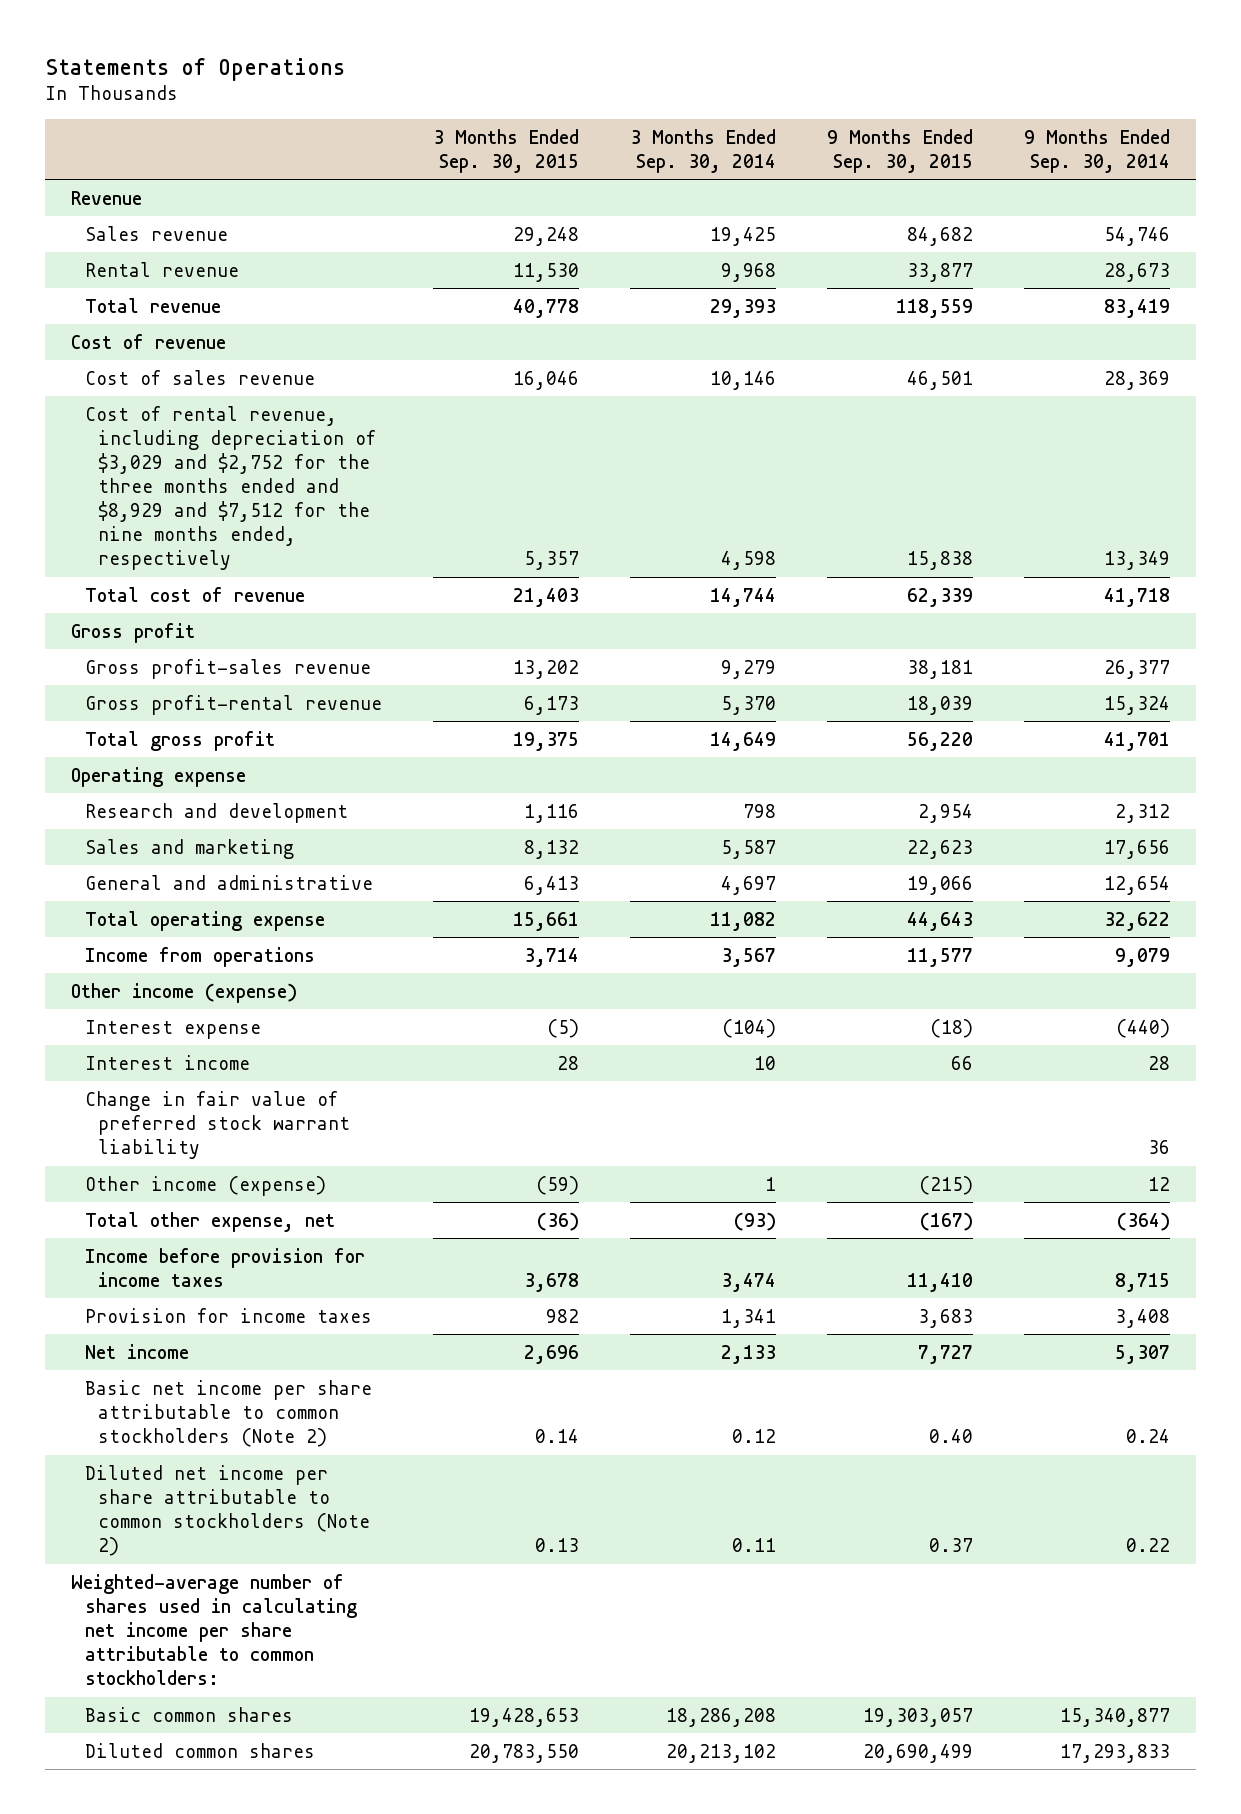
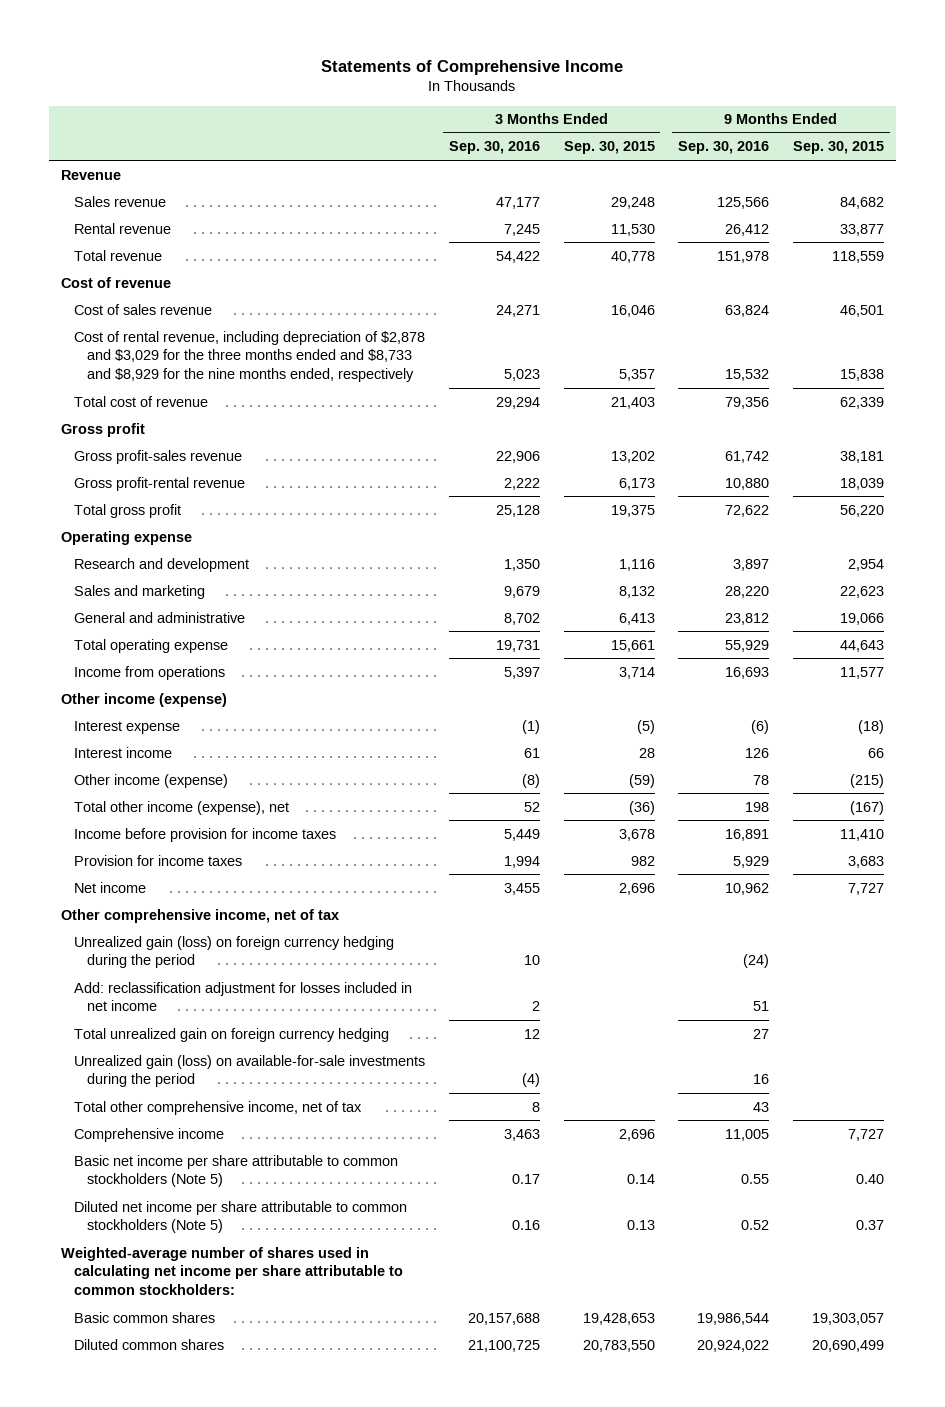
- Statements of Operations
+ Statements of Comprehensive Income
- | 3 Months Ended Sep. 30, 2015 | 3 Months Ended Sep. 30, 2014 | 9 Months Ended Sep. 30, 2015 | 9 Months Ended Sep. 30, 2014
+ | 3 Months Ended Sep. 30, 2016 | 3 Months Ended Sep. 30, 2015 | 9 Months Ended Sep. 30, 2016 | 9 Months Ended Sep. 30, 2015
- Cost of rental revenue, including depreciation of $3,029 and $2,752 for the three months ended and $8,929 and $7,512 for the nine months ended, respectively | 5,357 | 4,598 | 15,838 | 13,349
+ Cost of rental revenue, including depreciation of $2,878 and $3,029 for the three months ended and $8,733 and $8,929 for the nine months ended, respectively | 5,023 | 5,357 | 15,532 | 15,838
- Change in fair value of preferred stock warrant liability | | | | 36
- Total other expense, net | (36) | (93) | (167) | (364)
+ Total other income (expense), net | 52 | (36) | 198 | (167)
- Basic net income per share attributable to common stockholders (Note 2) | 0.14 | 0.12 | 0.40 | 0.24
- Diluted net income per share attributable to common stockholders (Note 2) | 0.13 | 0.11 | 0.37 | 0.22
+ Other comprehensive income, net of tax
+ Unrealized gain (loss) on foreign currency hedging during the period | 10 | | (24) |
+ Add: reclassification adjustment for losses included in net income | 2 | | 51 |
+ Total unrealized gain on foreign currency hedging | 12 | | 27 |
+ Unrealized gain (loss) on available-for-sale investments during the period | (4) | | 16 |
+ Total other comprehensive income, net of tax | 8 | | 43 |
+ Comprehensive income | 3,463 | 2,696 | 11,005 | 7,727
+ Basic net income per share attributable to common stockholders (Note 5) | 0.17 | 0.14 | 0.55 | 0.40
+ Diluted net income per share attributable to common stockholders (Note 5) | 0.16 | 0.13 | 0.52 | 0.37

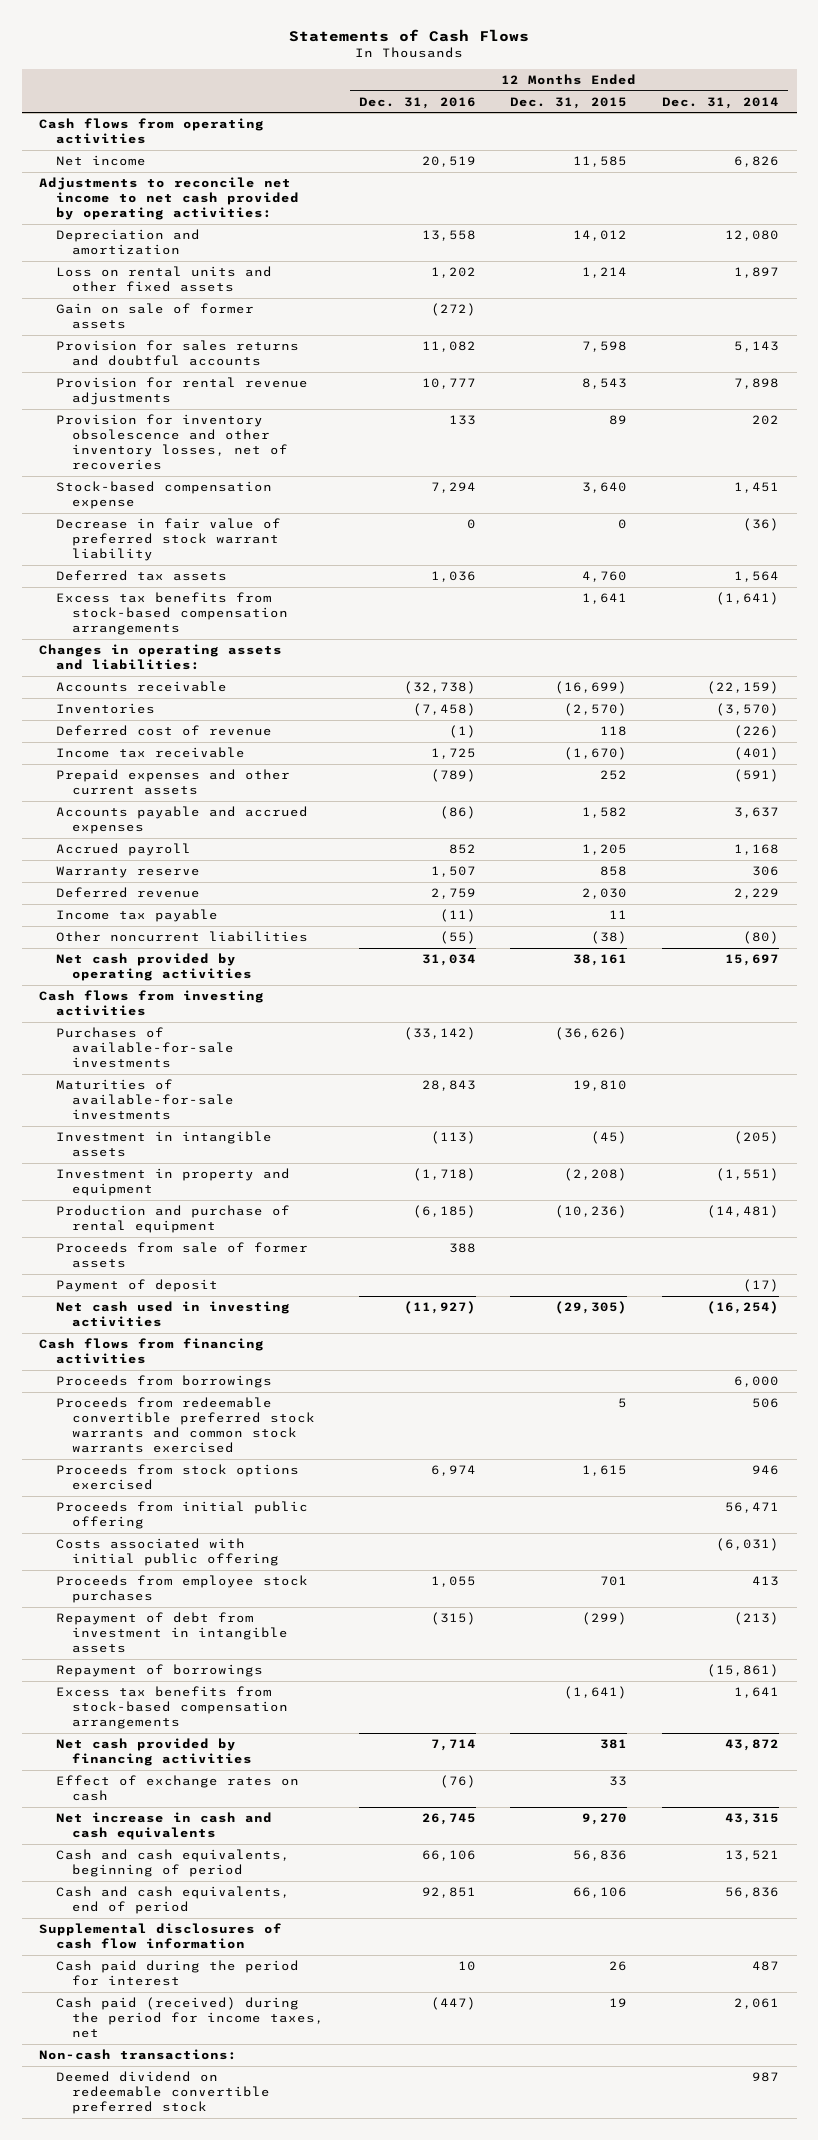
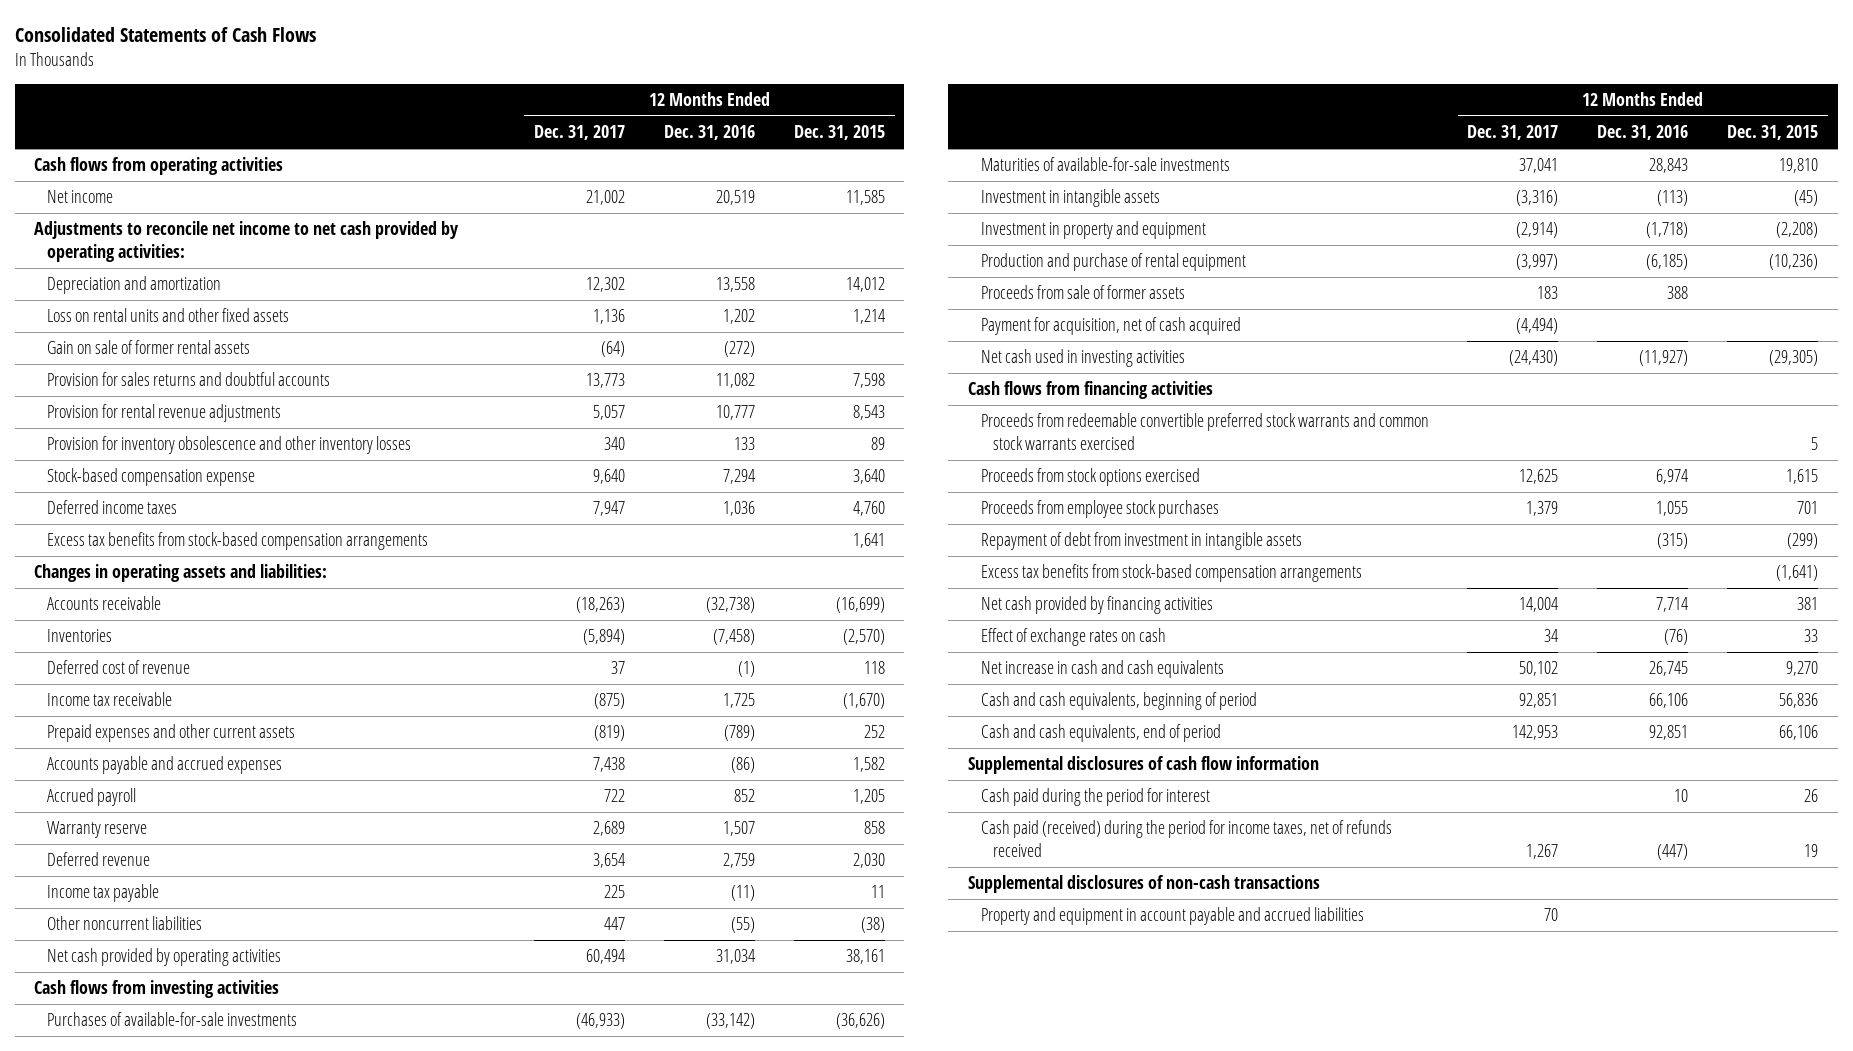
- Statements of Cash Flows
+ Consolidated Statements of Cash Flows
- | 12 Months Ended Dec. 31, 2016 | 12 Months Ended Dec. 31, 2015 | 12 Months Ended Dec. 31, 2014
+ | 12 Months Ended Dec. 31, 2017 | 12 Months Ended Dec. 31, 2016 | 12 Months Ended Dec. 31, 2015
- Gain on sale of former assets | (272) | |
+ Gain on sale of former rental assets | (64) | (272) |
- Provision for inventory obsolescence and other inventory losses, net of recoveries | 133 | 89 | 202
+ Provision for inventory obsolescence and other inventory losses | 340 | 133 | 89
- Decrease in fair value of preferred stock warrant liability | 0 | 0 | (36)
- Deferred tax assets | 1,036 | 4,760 | 1,564
+ Deferred income taxes | 7,947 | 1,036 | 4,760
- Payment of deposit | | | (17)
+ Payment for acquisition, net of cash acquired | (4,494) | |
- Proceeds from borrowings | | | 6,000
- Proceeds from initial public offering | | | 56,471
- Costs associated with initial public offering | | | (6,031)
- Repayment of borrowings | | | (15,861)
- Cash paid (received) during the period for income taxes, net | (447) | 19 | 2,061
- Non-cash transactions:
- Deemed dividend on redeemable convertible preferred stock | | | 987
+ Cash paid (received) during the period for income taxes, net of refunds received | 1,267 | (447) | 19
+ Supplemental disclosures of non-cash transactions
+ Property and equipment in account payable and accrued liabilities | 70 | |

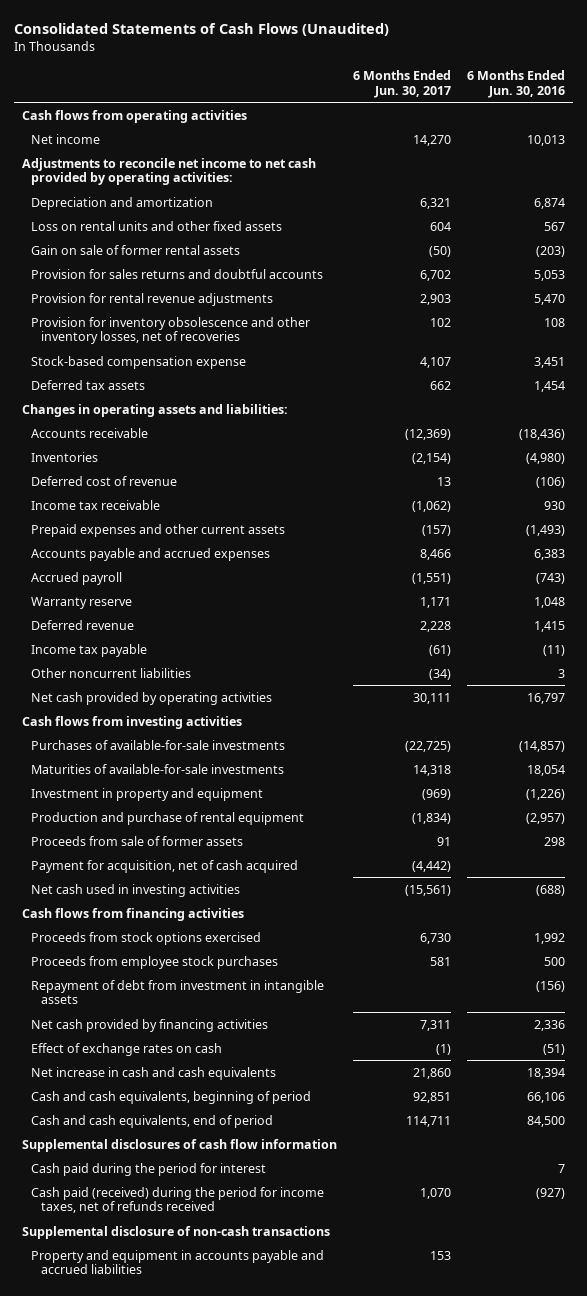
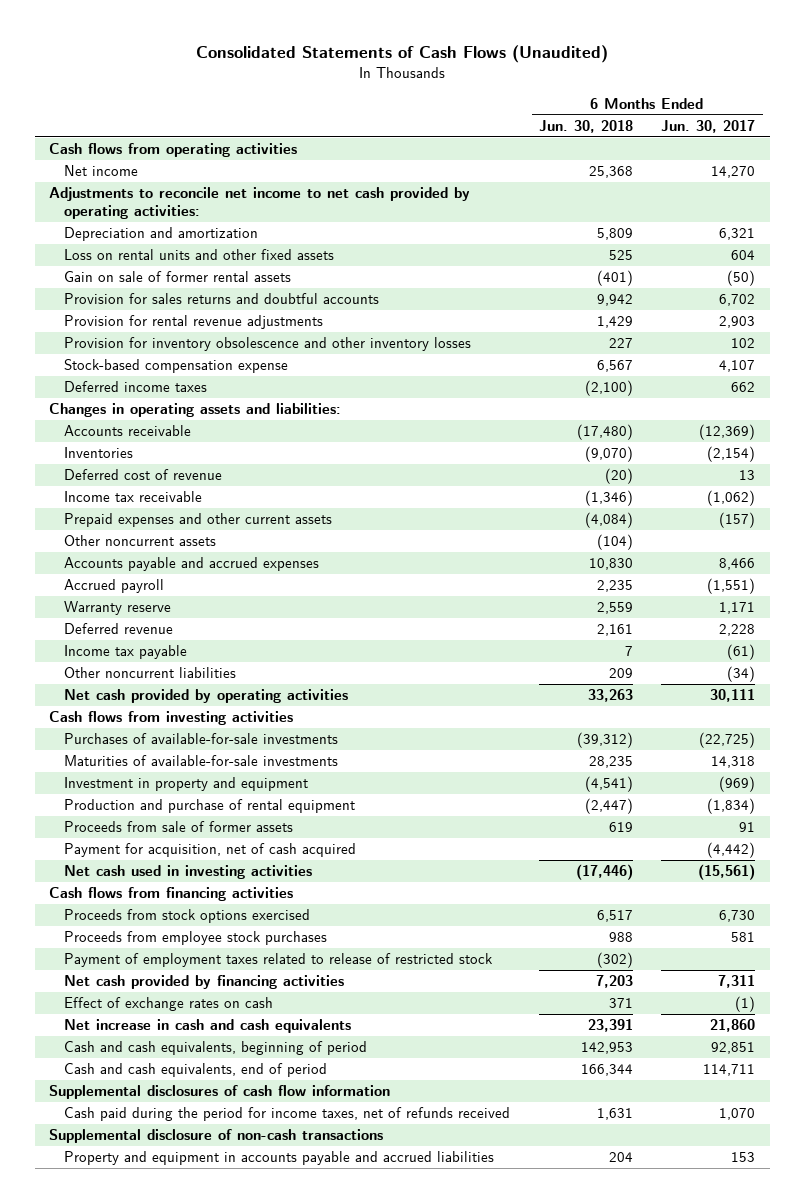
- | 6 Months Ended Jun. 30, 2017 | 6 Months Ended Jun. 30, 2016
+ | 6 Months Ended Jun. 30, 2018 | 6 Months Ended Jun. 30, 2017
- Provision for inventory obsolescence and other inventory losses, net of recoveries | 102 | 108
+ Provision for inventory obsolescence and other inventory losses | 227 | 102
- Deferred tax assets | 662 | 1,454
+ Deferred income taxes | (2,100) | 662
+ Other noncurrent assets | (104) |
- Repayment of debt from investment in intangible assets | | (156)
+ Payment of employment taxes related to release of restricted stock | (302) |
- Cash paid during the period for interest | | 7
- Cash paid (received) during the period for income taxes, net of refunds received | 1,070 | (927)
+ Cash paid during the period for income taxes, net of refunds received | 1,631 | 1,070

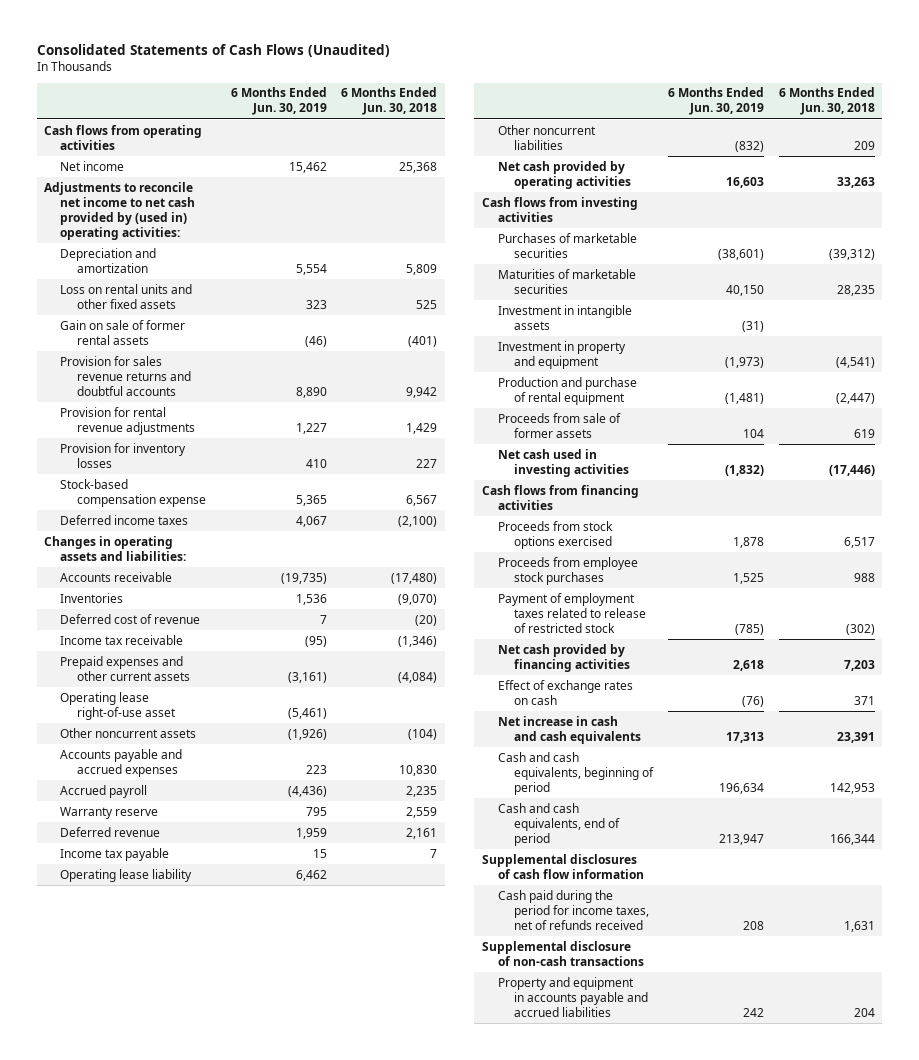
- | 6 Months Ended Jun. 30, 2018 | 6 Months Ended Jun. 30, 2017
+ | 6 Months Ended Jun. 30, 2019 | 6 Months Ended Jun. 30, 2018
- Adjustments to reconcile net income to net cash provided by operating activities:
+ Adjustments to reconcile net income to net cash provided by (used in) operating activities:
- Provision for sales returns and doubtful accounts | 9,942 | 6,702
+ Provision for sales revenue returns and doubtful accounts | 8,890 | 9,942
- Provision for inventory obsolescence and other inventory losses | 227 | 102
+ Provision for inventory losses | 410 | 227
+ Operating lease right-of-use asset | (5,461) |
+ Operating lease liability | 6,462 |
- Purchases of available-for-sale investments | (39,312) | (22,725)
- Maturities of available-for-sale investments | 28,235 | 14,318
+ Purchases of marketable securities | (38,601) | (39,312)
+ Maturities of marketable securities | 40,150 | 28,235
+ Investment in intangible assets | (31) |
- Payment for acquisition, net of cash acquired | | (4,442)

